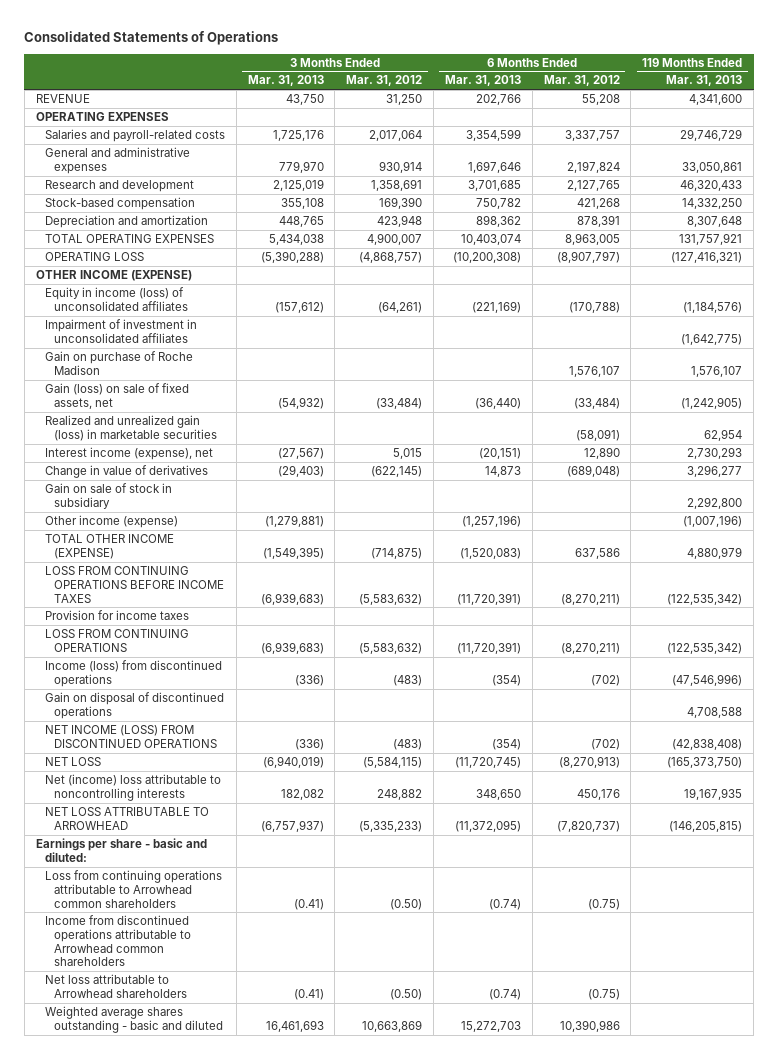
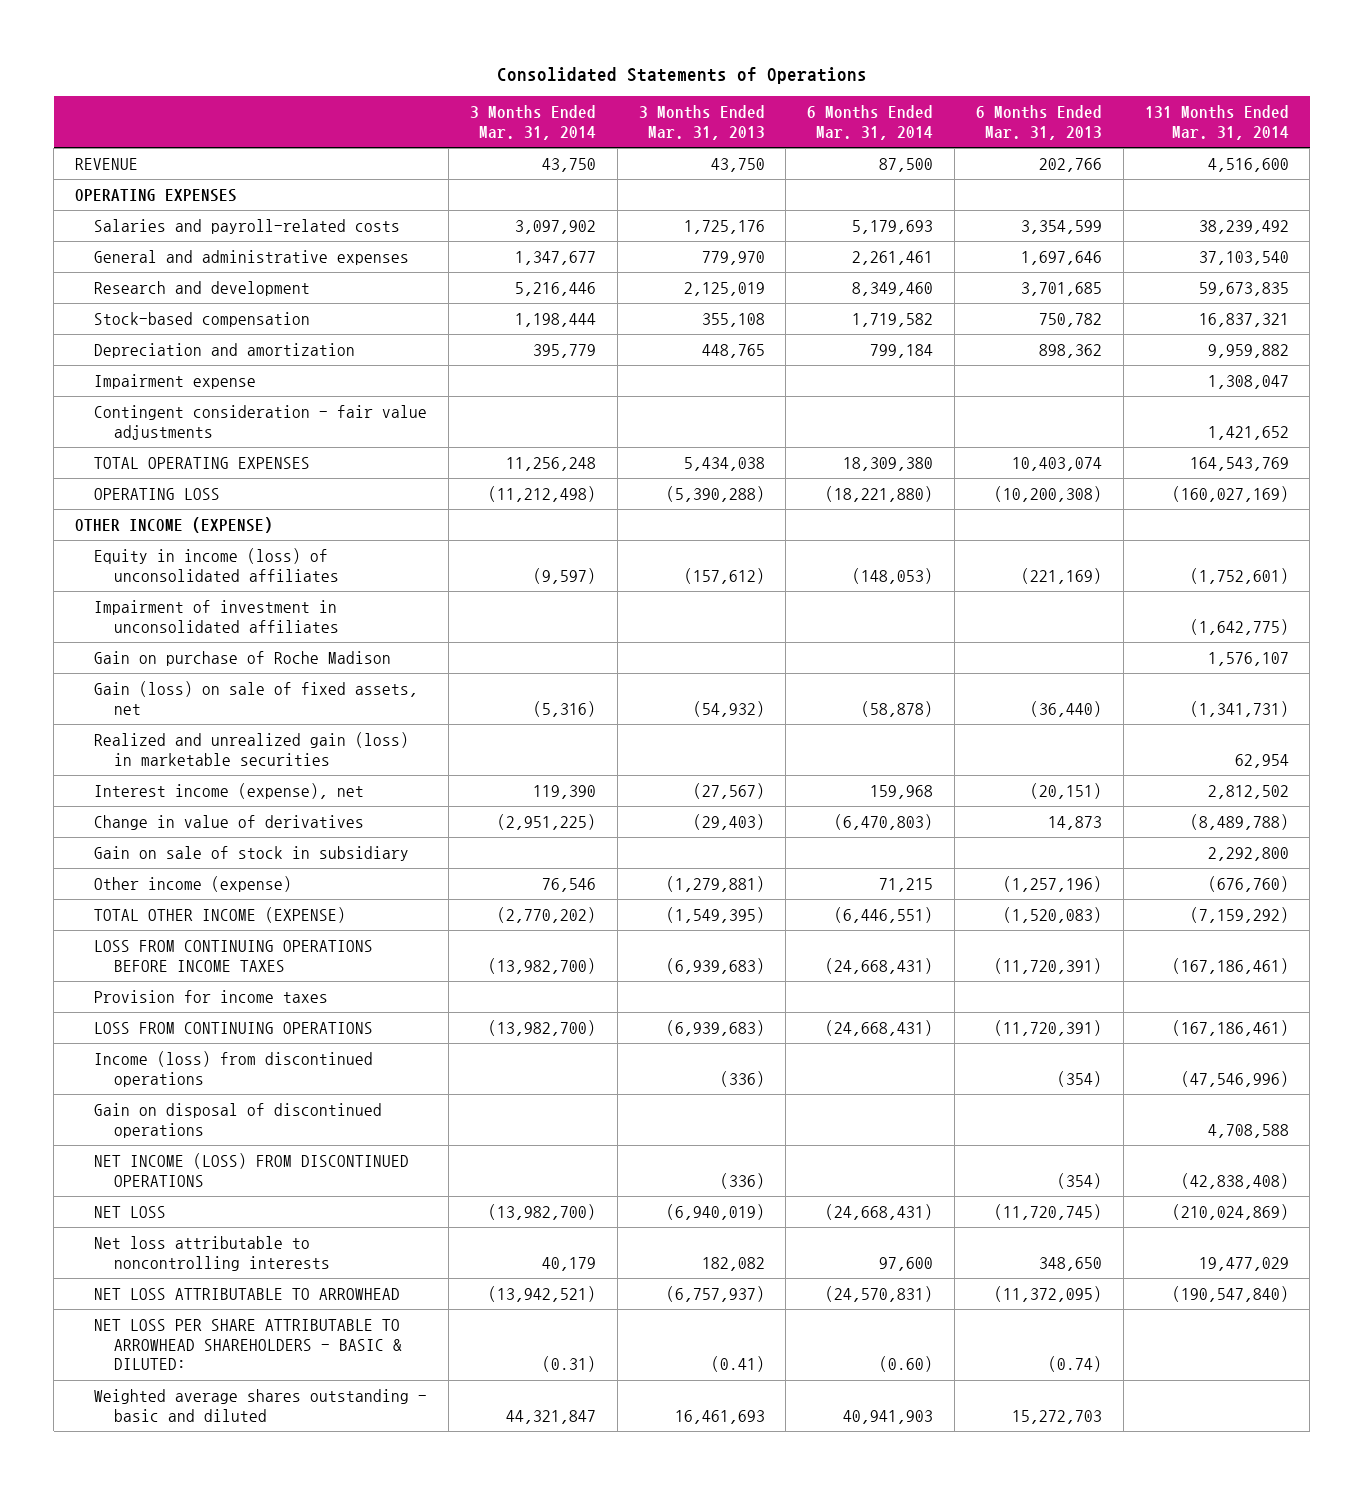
- | 3 Months Ended Mar. 31, 2013 | 3 Months Ended Mar. 31, 2012 | 6 Months Ended Mar. 31, 2013 | 6 Months Ended Mar. 31, 2012 | 119 Months Ended Mar. 31, 2013
+ | 3 Months Ended Mar. 31, 2014 | 3 Months Ended Mar. 31, 2013 | 6 Months Ended Mar. 31, 2014 | 6 Months Ended Mar. 31, 2013 | 131 Months Ended Mar. 31, 2014
+ Impairment expense | | | | | 1,308,047
+ Contingent consideration - fair value adjustments | | | | | 1,421,652
- Net (income) loss attributable to noncontrolling interests | 182,082 | 248,882 | 348,650 | 450,176 | 19,167,935
+ Net loss attributable to noncontrolling interests | 40,179 | 182,082 | 97,600 | 348,650 | 19,477,029
- Earnings per share - basic and diluted:
- Loss from continuing operations attributable to Arrowhead common shareholders | (0.41) | (0.50) | (0.74) | (0.75) |
- Income from discontinued operations attributable to Arrowhead common shareholders
- Net loss attributable to Arrowhead shareholders | (0.41) | (0.50) | (0.74) | (0.75) |
+ NET LOSS PER SHARE ATTRIBUTABLE TO ARROWHEAD SHAREHOLDERS - BASIC & DILUTED: | (0.31) | (0.41) | (0.60) | (0.74) |

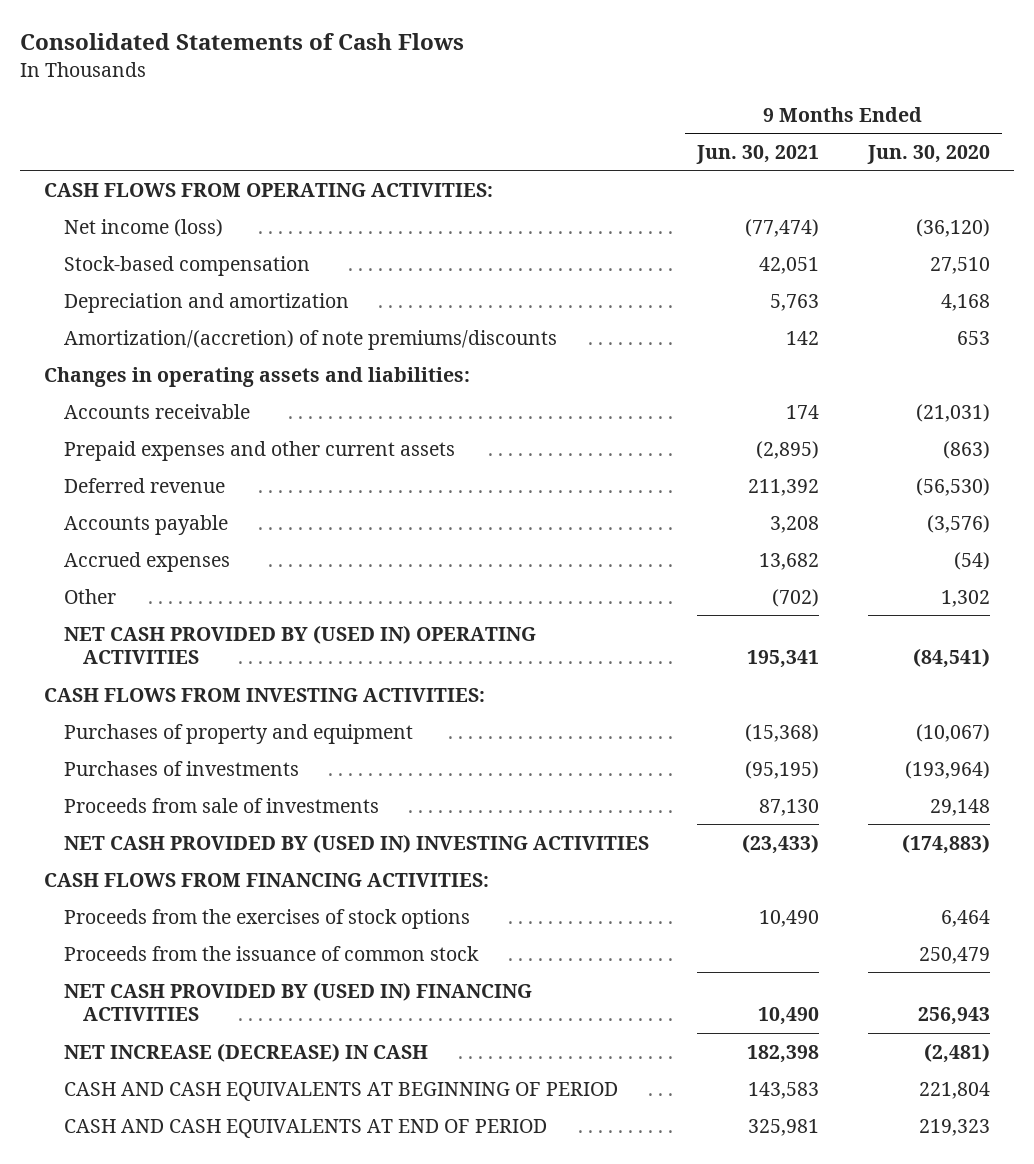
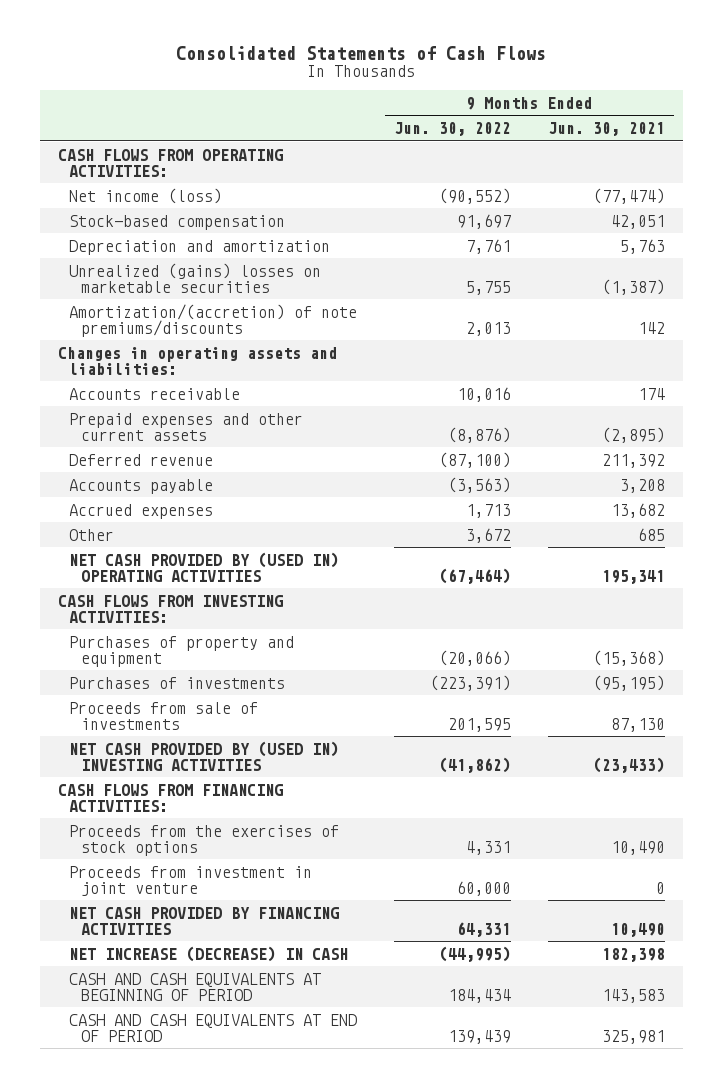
- | 9 Months Ended Jun. 30, 2021 | 9 Months Ended Jun. 30, 2020
+ | 9 Months Ended Jun. 30, 2022 | 9 Months Ended Jun. 30, 2021
+ Unrealized (gains) losses on marketable securities | 5,755 | (1,387)
- Other | (702) | 1,302
+ Other | 3,672 | 685
- Proceeds from the issuance of common stock | | 250,479
- NET CASH PROVIDED BY (USED IN) FINANCING ACTIVITIES | 10,490 | 256,943
+ Proceeds from investment in joint venture | 60,000 | 0
+ NET CASH PROVIDED BY FINANCING ACTIVITIES | 64,331 | 10,490

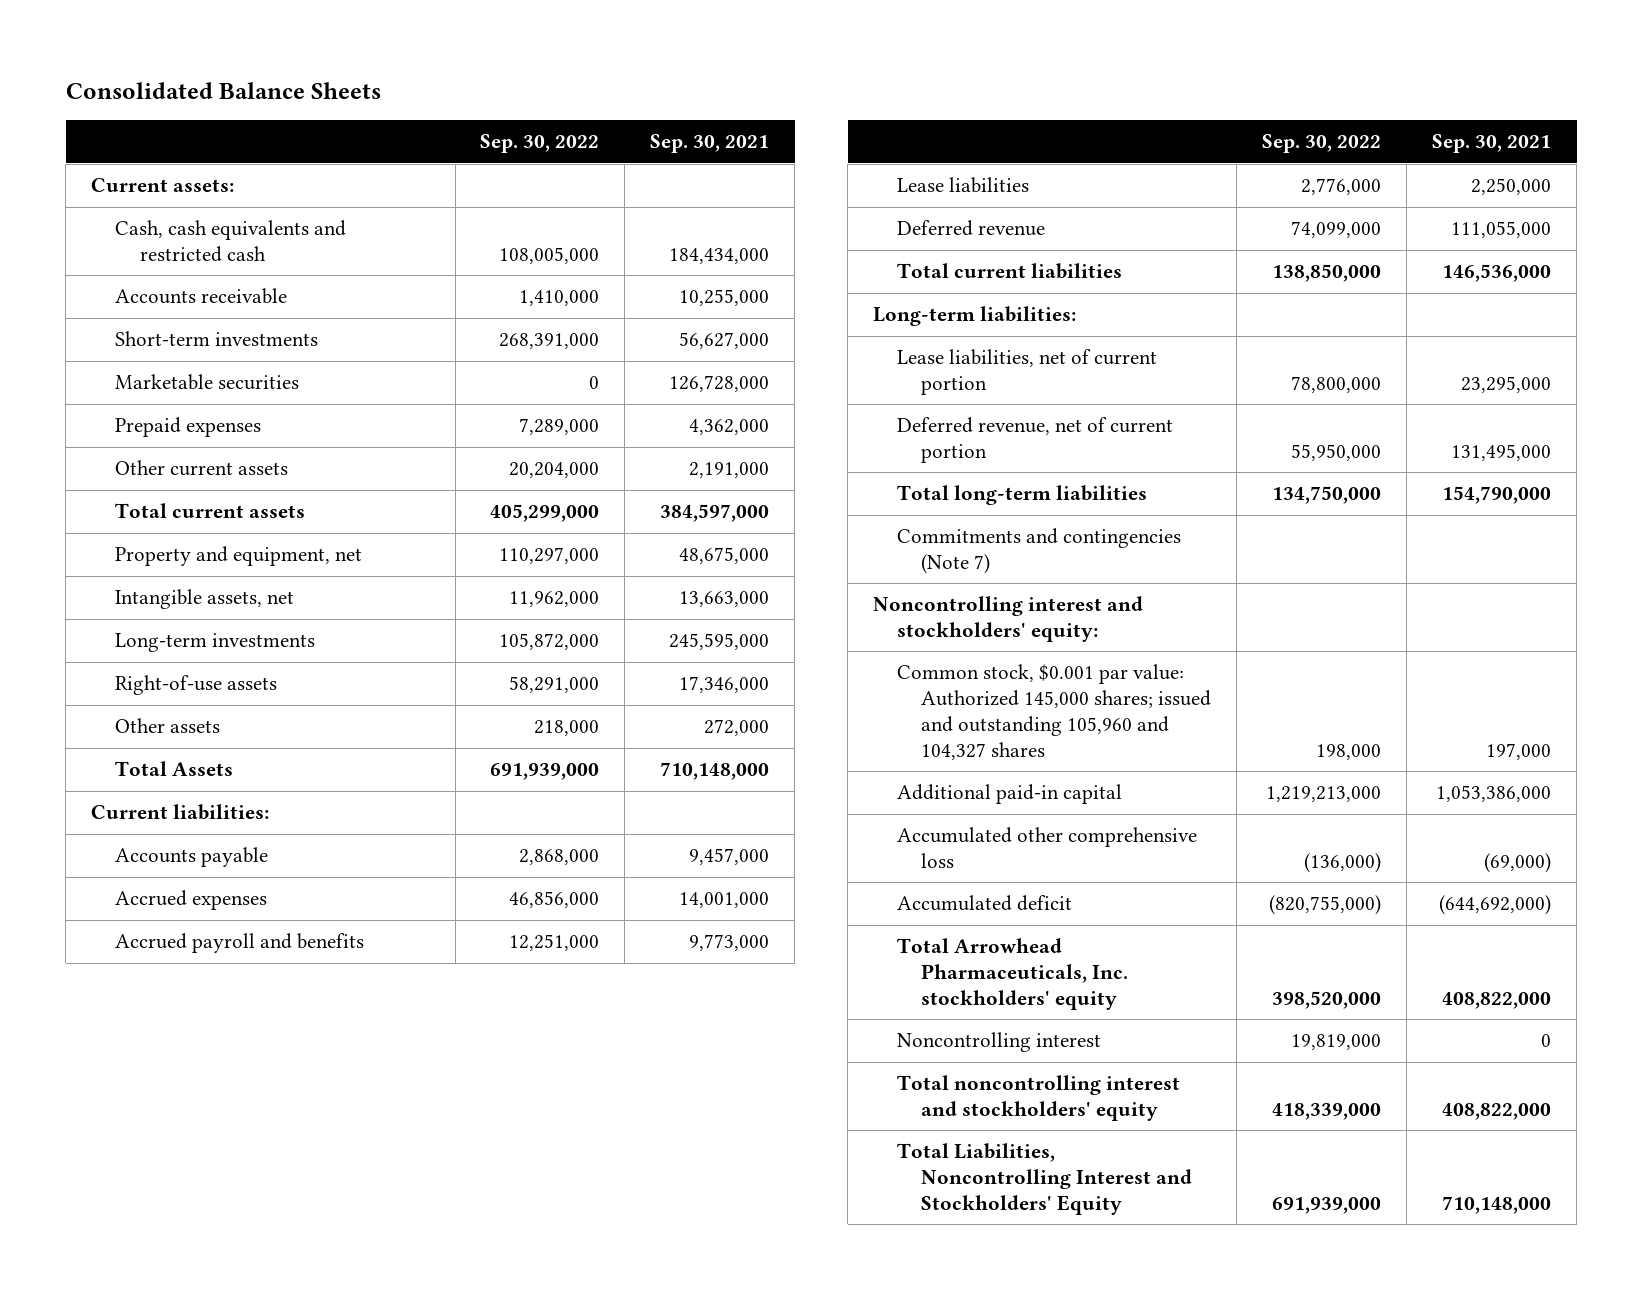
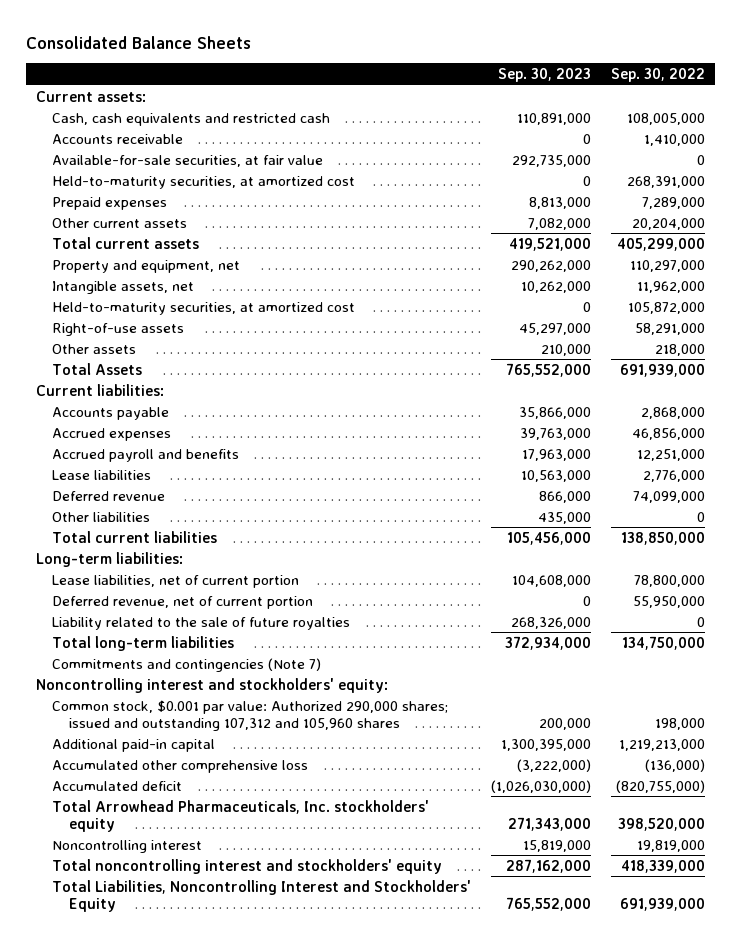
- | Sep. 30, 2022 | Sep. 30, 2021
+ | Sep. 30, 2023 | Sep. 30, 2022
- Short-term investments | 268,391,000 | 56,627,000
- Marketable securities | 0 | 126,728,000
+ Available-for-sale securities, at fair value | 292,735,000 | 0
+ Held-to-maturity securities, at amortized cost | 0 | 268,391,000
- Long-term investments | 105,872,000 | 245,595,000
+ Held-to-maturity securities, at amortized cost | 0 | 105,872,000
+ Other liabilities | 435,000 | 0
+ Liability related to the sale of future royalties | 268,326,000 | 0
- Common stock, $0.001 par value: Authorized 145,000 shares; issued and outstanding 105,960 and 104,327 shares | 198,000 | 197,000
+ Common stock, $0.001 par value: Authorized 290,000 shares; issued and outstanding 107,312 and 105,960 shares | 200,000 | 198,000

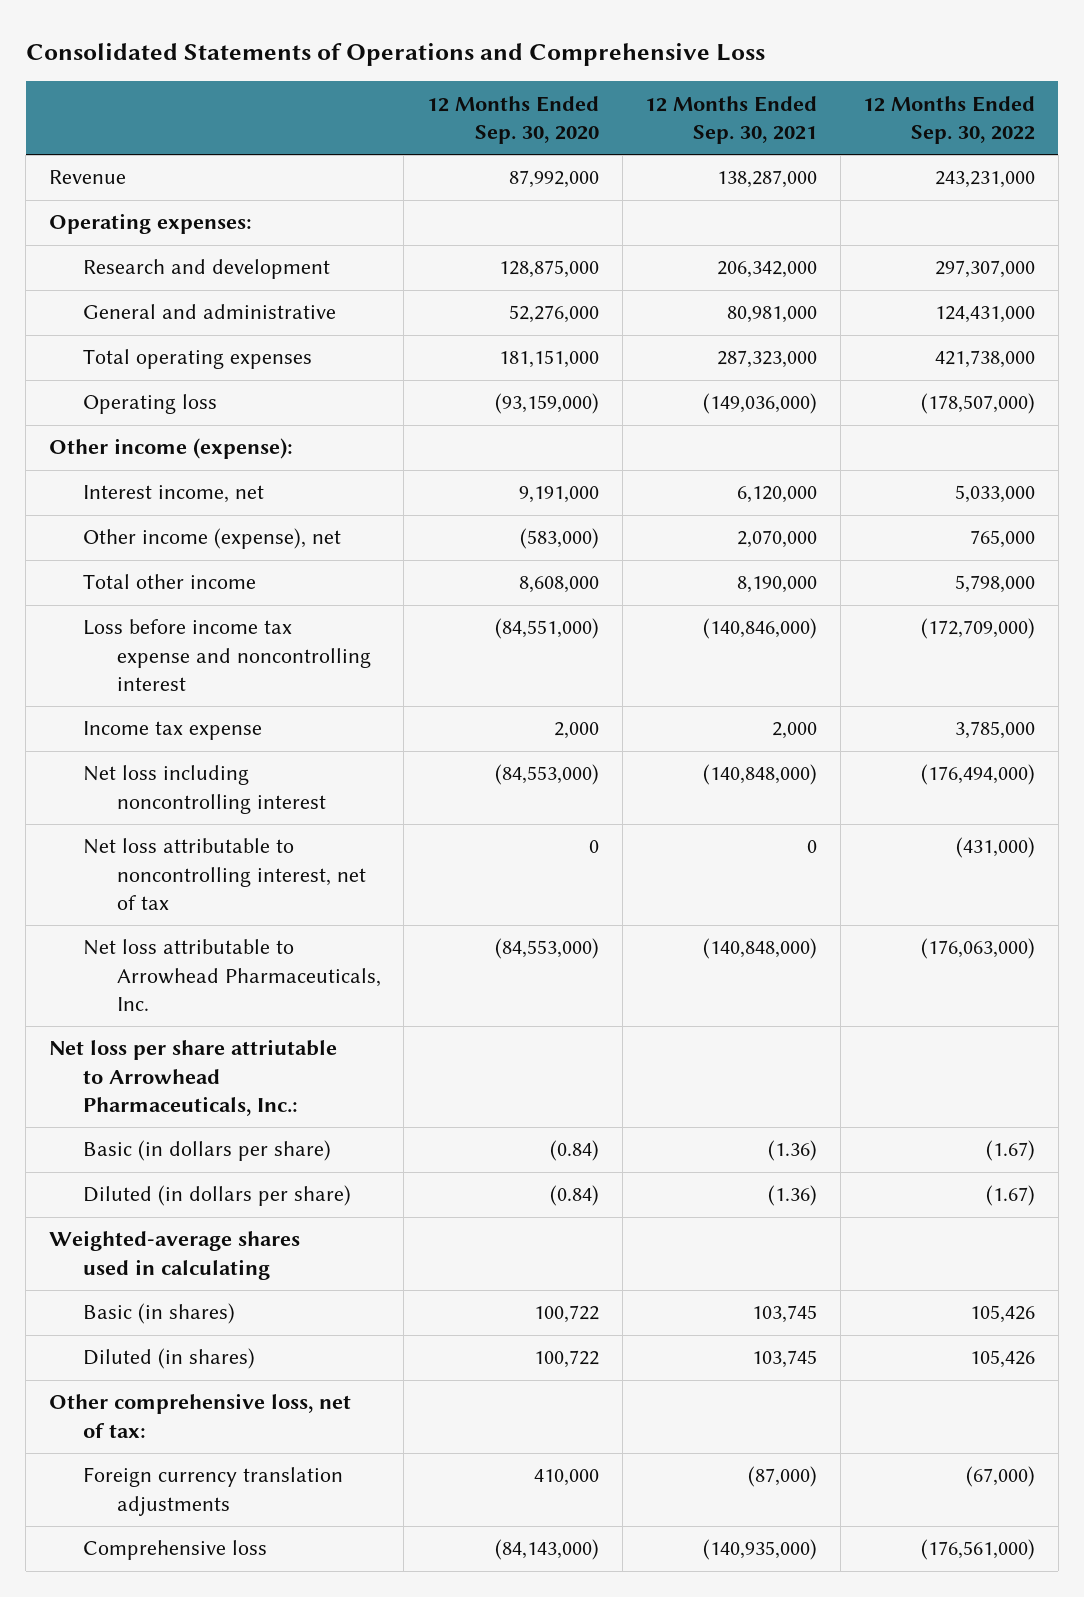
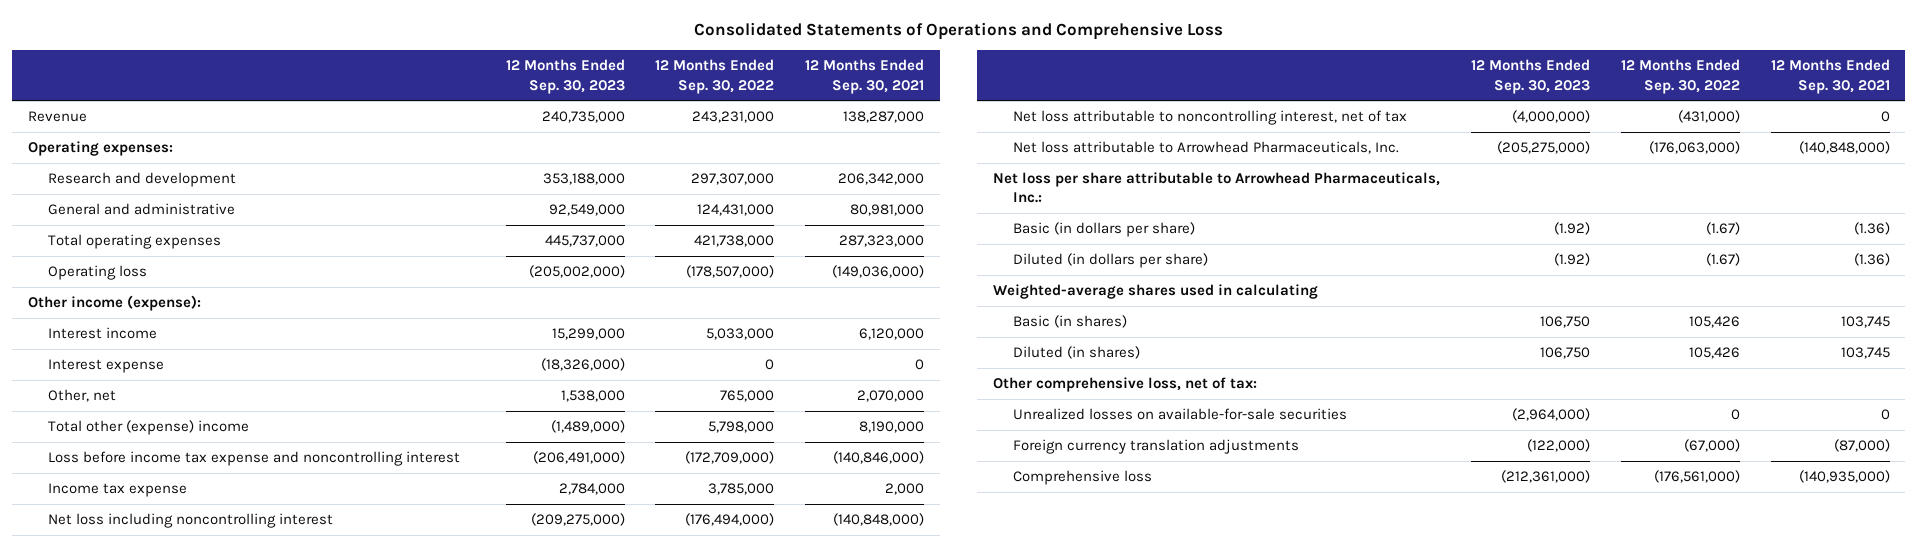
- | 12 Months Ended Sep. 30, 2020 | 12 Months Ended Sep. 30, 2021 | 12 Months Ended Sep. 30, 2022
+ | 12 Months Ended Sep. 30, 2023 | 12 Months Ended Sep. 30, 2022 | 12 Months Ended Sep. 30, 2021
- Interest income, net | 9,191,000 | 6,120,000 | 5,033,000
- Other income (expense), net | (583,000) | 2,070,000 | 765,000
- Total other income | 8,608,000 | 8,190,000 | 5,798,000
+ Interest income | 15,299,000 | 5,033,000 | 6,120,000
+ Interest expense | (18,326,000) | 0 | 0
+ Other, net | 1,538,000 | 765,000 | 2,070,000
+ Total other (expense) income | (1,489,000) | 5,798,000 | 8,190,000
- Net loss per share attriutable to Arrowhead Pharmaceuticals, Inc.:
+ Net loss per share attributable to Arrowhead Pharmaceuticals, Inc.:
+ Unrealized losses on available-for-sale securities | (2,964,000) | 0 | 0

